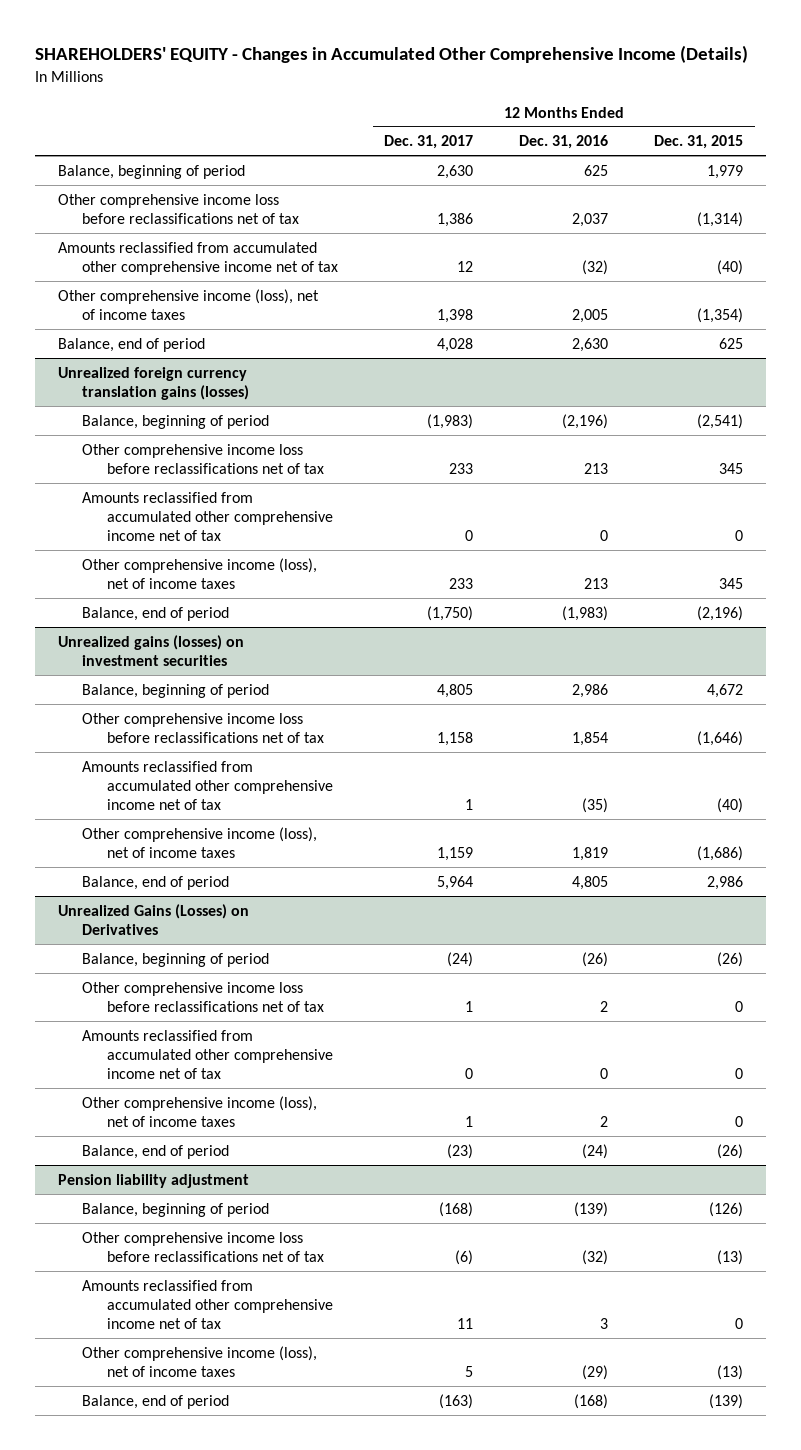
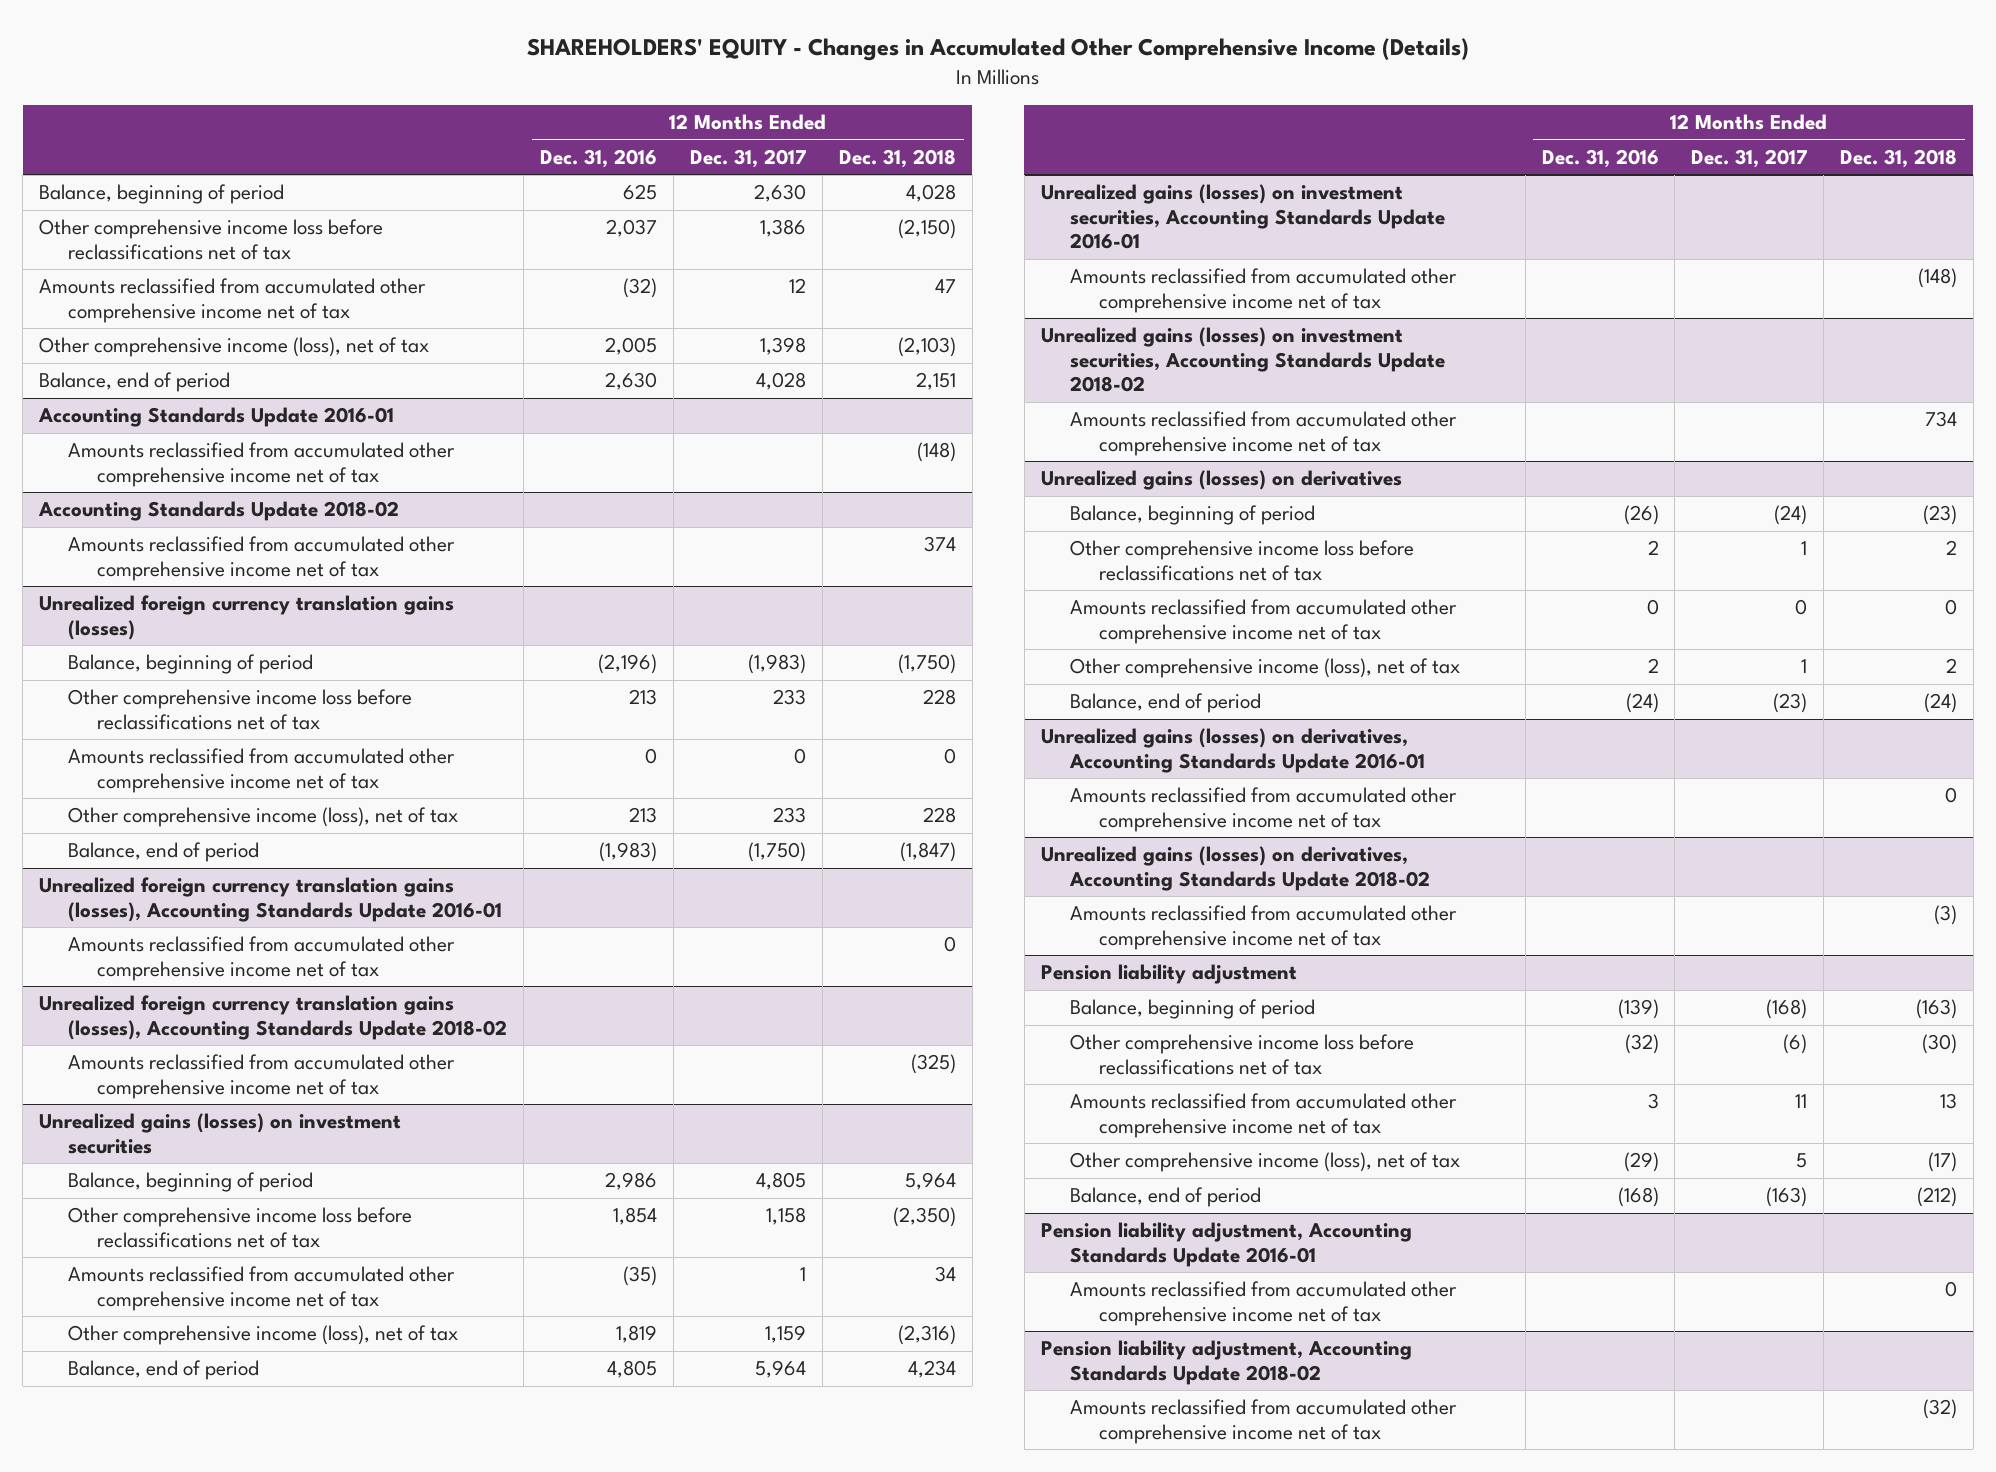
- | 12 Months Ended Dec. 31, 2017 | 12 Months Ended Dec. 31, 2016 | 12 Months Ended Dec. 31, 2015
+ | 12 Months Ended Dec. 31, 2016 | 12 Months Ended Dec. 31, 2017 | 12 Months Ended Dec. 31, 2018
- Other comprehensive income (loss), net of income taxes | 1,398 | 2,005 | (1,354)
+ Other comprehensive income (loss), net of tax | 2,005 | 1,398 | (2,103)
+ Accounting Standards Update 2016-01
+ Amounts reclassified from accumulated other comprehensive income net of tax | | | (148)
+ Accounting Standards Update 2018-02
+ Amounts reclassified from accumulated other comprehensive income net of tax | | | 374
@ Unrealized foreign currency translation gains (losses)
- Other comprehensive income (loss), net of income taxes | 233 | 213 | 345
+ Other comprehensive income (loss), net of tax | 213 | 233 | 228
+ Unrealized foreign currency translation gains (losses), Accounting Standards Update 2016-01
+ Amounts reclassified from accumulated other comprehensive income net of tax | | | 0
+ Unrealized foreign currency translation gains (losses), Accounting Standards Update 2018-02
+ Amounts reclassified from accumulated other comprehensive income net of tax | | | (325)
@ Unrealized gains (losses) on investment securities
- Other comprehensive income (loss), net of income taxes | 1,159 | 1,819 | (1,686)
+ Other comprehensive income (loss), net of tax | 1,819 | 1,159 | (2,316)
- Unrealized Gains (Losses) on Derivatives
+ Unrealized gains (losses) on investment securities, Accounting Standards Update 2016-01
+ Amounts reclassified from accumulated other comprehensive income net of tax | | | (148)
+ Unrealized gains (losses) on investment securities, Accounting Standards Update 2018-02
+ Amounts reclassified from accumulated other comprehensive income net of tax | | | 734
+ Unrealized gains (losses) on derivatives
- Other comprehensive income (loss), net of income taxes | 1 | 2 | 0
+ Other comprehensive income (loss), net of tax | 2 | 1 | 2
+ Unrealized gains (losses) on derivatives, Accounting Standards Update 2016-01
+ Amounts reclassified from accumulated other comprehensive income net of tax | | | 0
+ Unrealized gains (losses) on derivatives, Accounting Standards Update 2018-02
+ Amounts reclassified from accumulated other comprehensive income net of tax | | | (3)
@ Pension liability adjustment
- Other comprehensive income (loss), net of income taxes | 5 | (29) | (13)
+ Other comprehensive income (loss), net of tax | (29) | 5 | (17)
+ Pension liability adjustment, Accounting Standards Update 2016-01
+ Amounts reclassified from accumulated other comprehensive income net of tax | | | 0
+ Pension liability adjustment, Accounting Standards Update 2018-02
+ Amounts reclassified from accumulated other comprehensive income net of tax | | | (32)

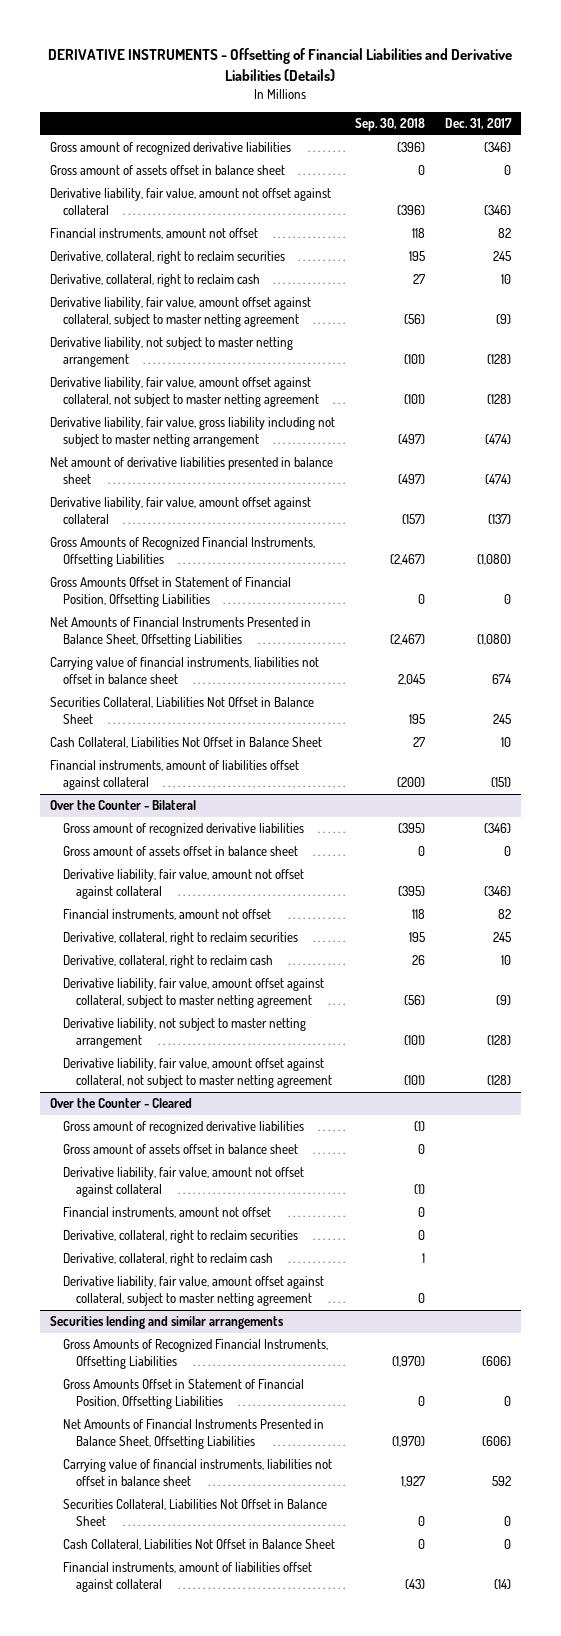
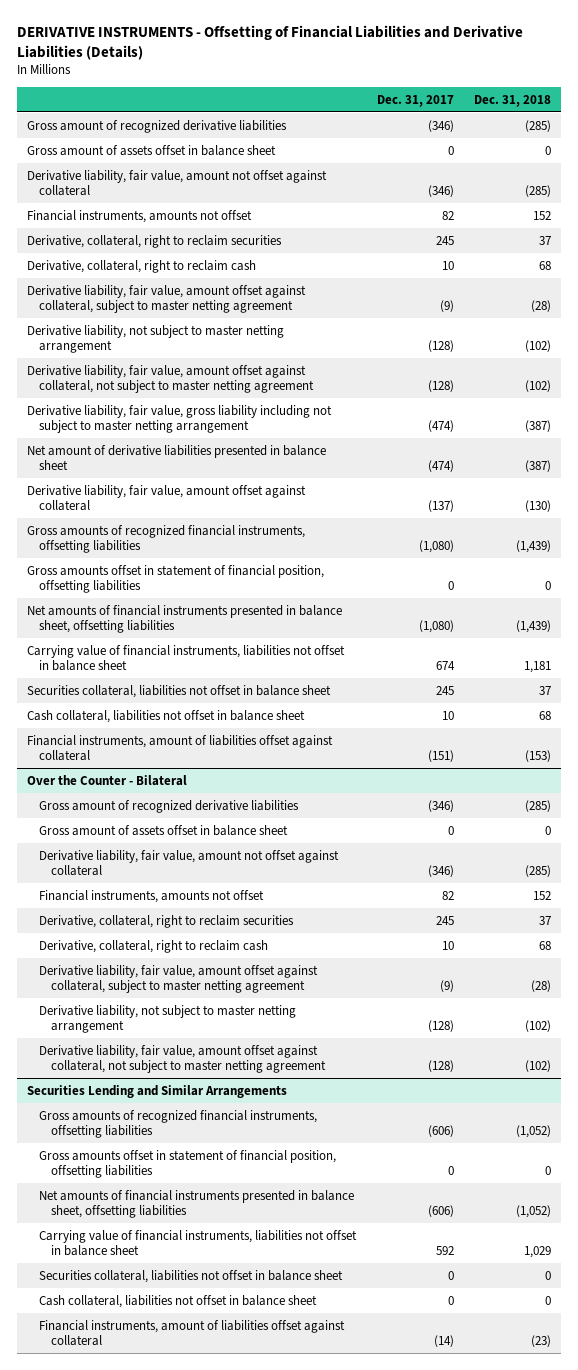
- | Sep. 30, 2018 | Dec. 31, 2017
+ | Dec. 31, 2017 | Dec. 31, 2018
- Financial instruments, amount not offset | 118 | 82
+ Financial instruments, amounts not offset | 82 | 152
- Gross Amounts of Recognized Financial Instruments, Offsetting Liabilities | (2,467) | (1,080)
- Gross Amounts Offset in Statement of Financial Position, Offsetting Liabilities | 0 | 0
- Net Amounts of Financial Instruments Presented in Balance Sheet, Offsetting Liabilities | (2,467) | (1,080)
+ Gross amounts of recognized financial instruments, offsetting liabilities | (1,080) | (1,439)
+ Gross amounts offset in statement of financial position, offsetting liabilities | 0 | 0
+ Net amounts of financial instruments presented in balance sheet, offsetting liabilities | (1,080) | (1,439)
- Securities Collateral, Liabilities Not Offset in Balance Sheet | 195 | 245
- Cash Collateral, Liabilities Not Offset in Balance Sheet | 27 | 10
+ Securities collateral, liabilities not offset in balance sheet | 245 | 37
+ Cash collateral, liabilities not offset in balance sheet | 10 | 68
@ Over the Counter - Bilateral
- Financial instruments, amount not offset | 118 | 82
+ Financial instruments, amounts not offset | 82 | 152
- Over the Counter - Cleared
- Gross amount of recognized derivative liabilities | (1) |
- Gross amount of assets offset in balance sheet | 0 |
- Derivative liability, fair value, amount not offset against collateral | (1) |
- Financial instruments, amount not offset | 0 |
- Derivative, collateral, right to reclaim securities | 0 |
- Derivative, collateral, right to reclaim cash | 1 |
- Derivative liability, fair value, amount offset against collateral, subject to master netting agreement | 0 |
- Securities lending and similar arrangements
- Gross Amounts of Recognized Financial Instruments, Offsetting Liabilities | (1,970) | (606)
- Gross Amounts Offset in Statement of Financial Position, Offsetting Liabilities | 0 | 0
- Net Amounts of Financial Instruments Presented in Balance Sheet, Offsetting Liabilities | (1,970) | (606)
+ Securities Lending and Similar Arrangements
+ Gross amounts of recognized financial instruments, offsetting liabilities | (606) | (1,052)
+ Gross amounts offset in statement of financial position, offsetting liabilities | 0 | 0
+ Net amounts of financial instruments presented in balance sheet, offsetting liabilities | (606) | (1,052)
- Securities Collateral, Liabilities Not Offset in Balance Sheet | 0 | 0
- Cash Collateral, Liabilities Not Offset in Balance Sheet | 0 | 0
+ Securities collateral, liabilities not offset in balance sheet | 0 | 0
+ Cash collateral, liabilities not offset in balance sheet | 0 | 0

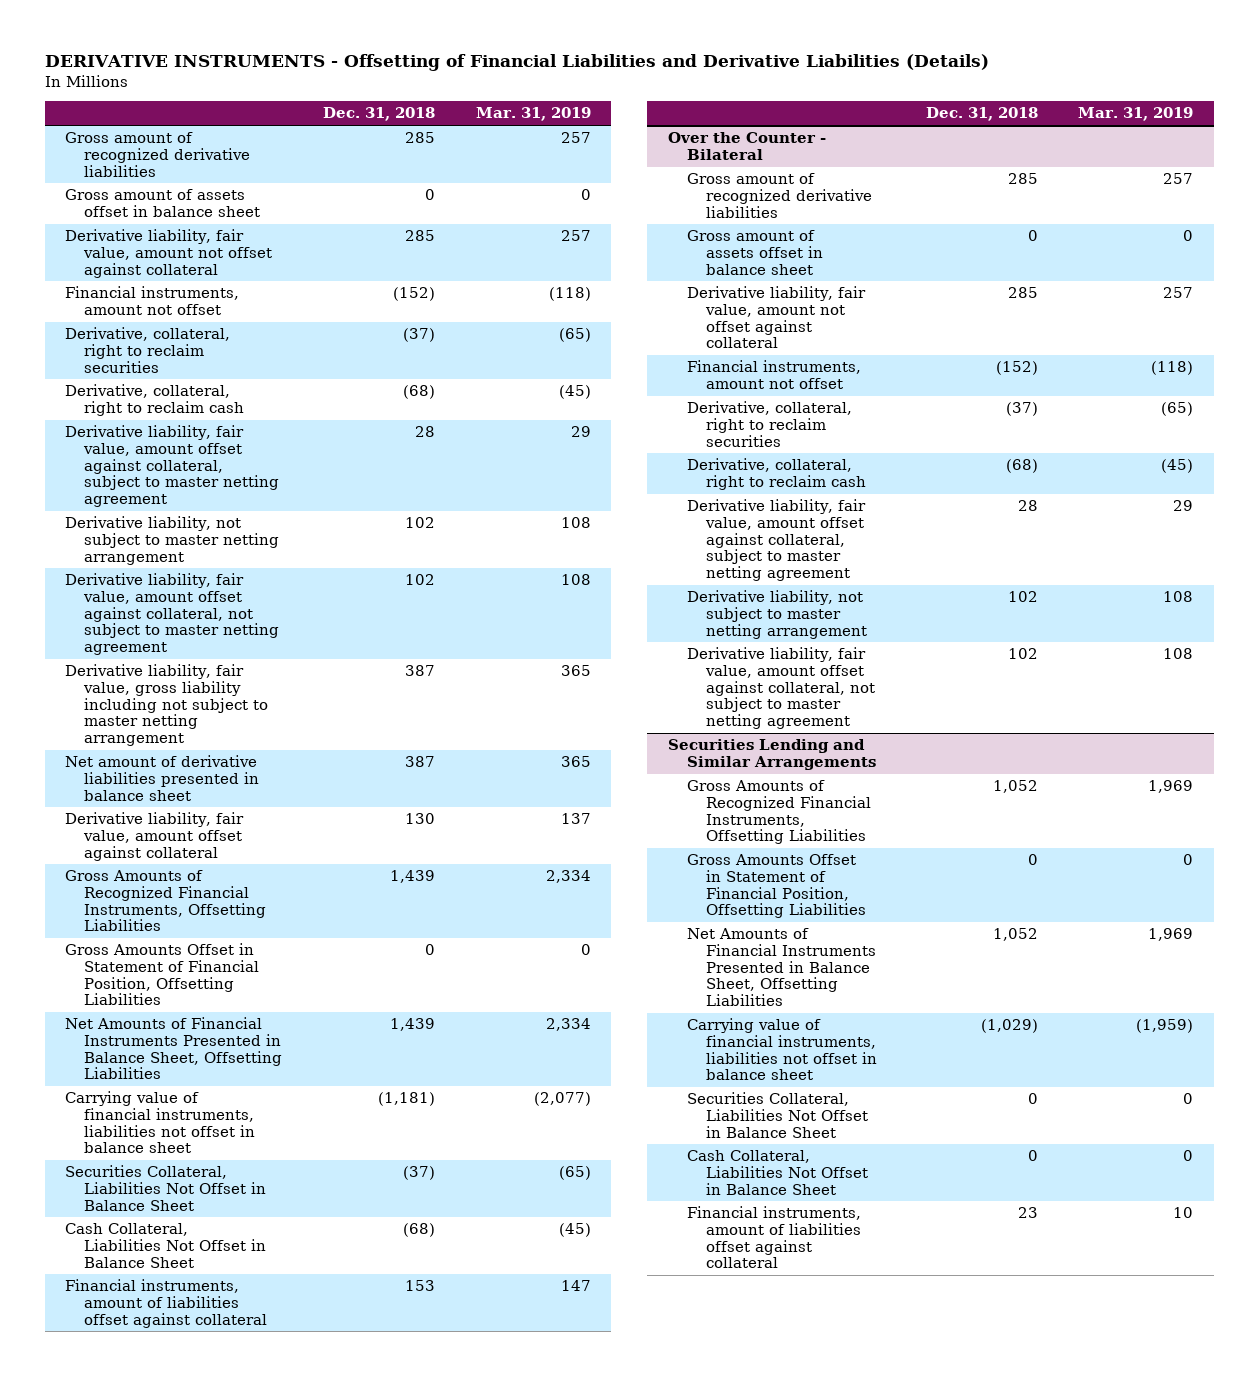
- | Dec. 31, 2017 | Dec. 31, 2018
+ | Dec. 31, 2018 | Mar. 31, 2019
- Gross amount of recognized derivative liabilities | (346) | (285)
+ Gross amount of recognized derivative liabilities | 285 | 257
- Derivative liability, fair value, amount not offset against collateral | (346) | (285)
- Financial instruments, amounts not offset | 82 | 152
- Derivative, collateral, right to reclaim securities | 245 | 37
- Derivative, collateral, right to reclaim cash | 10 | 68
- Derivative liability, fair value, amount offset against collateral, subject to master netting agreement | (9) | (28)
- Derivative liability, not subject to master netting arrangement | (128) | (102)
- Derivative liability, fair value, amount offset against collateral, not subject to master netting agreement | (128) | (102)
- Derivative liability, fair value, gross liability including not subject to master netting arrangement | (474) | (387)
- Net amount of derivative liabilities presented in balance sheet | (474) | (387)
- Derivative liability, fair value, amount offset against collateral | (137) | (130)
- Gross amounts of recognized financial instruments, offsetting liabilities | (1,080) | (1,439)
- Gross amounts offset in statement of financial position, offsetting liabilities | 0 | 0
- Net amounts of financial instruments presented in balance sheet, offsetting liabilities | (1,080) | (1,439)
- Carrying value of financial instruments, liabilities not offset in balance sheet | 674 | 1,181
- Securities collateral, liabilities not offset in balance sheet | 245 | 37
- Cash collateral, liabilities not offset in balance sheet | 10 | 68
- Financial instruments, amount of liabilities offset against collateral | (151) | (153)
+ Derivative liability, fair value, amount not offset against collateral | 285 | 257
+ Financial instruments, amount not offset | (152) | (118)
+ Derivative, collateral, right to reclaim securities | (37) | (65)
+ Derivative, collateral, right to reclaim cash | (68) | (45)
+ Derivative liability, fair value, amount offset against collateral, subject to master netting agreement | 28 | 29
+ Derivative liability, not subject to master netting arrangement | 102 | 108
+ Derivative liability, fair value, amount offset against collateral, not subject to master netting agreement | 102 | 108
+ Derivative liability, fair value, gross liability including not subject to master netting arrangement | 387 | 365
+ Net amount of derivative liabilities presented in balance sheet | 387 | 365
+ Derivative liability, fair value, amount offset against collateral | 130 | 137
+ Gross Amounts of Recognized Financial Instruments, Offsetting Liabilities | 1,439 | 2,334
+ Gross Amounts Offset in Statement of Financial Position, Offsetting Liabilities | 0 | 0
+ Net Amounts of Financial Instruments Presented in Balance Sheet, Offsetting Liabilities | 1,439 | 2,334
+ Carrying value of financial instruments, liabilities not offset in balance sheet | (1,181) | (2,077)
+ Securities Collateral, Liabilities Not Offset in Balance Sheet | (37) | (65)
+ Cash Collateral, Liabilities Not Offset in Balance Sheet | (68) | (45)
+ Financial instruments, amount of liabilities offset against collateral | 153 | 147
@ Over the Counter - Bilateral
- Gross amount of recognized derivative liabilities | (346) | (285)
+ Gross amount of recognized derivative liabilities | 285 | 257
- Derivative liability, fair value, amount not offset against collateral | (346) | (285)
- Financial instruments, amounts not offset | 82 | 152
- Derivative, collateral, right to reclaim securities | 245 | 37
- Derivative, collateral, right to reclaim cash | 10 | 68
- Derivative liability, fair value, amount offset against collateral, subject to master netting agreement | (9) | (28)
- Derivative liability, not subject to master netting arrangement | (128) | (102)
- Derivative liability, fair value, amount offset against collateral, not subject to master netting agreement | (128) | (102)
+ Derivative liability, fair value, amount not offset against collateral | 285 | 257
+ Financial instruments, amount not offset | (152) | (118)
+ Derivative, collateral, right to reclaim securities | (37) | (65)
+ Derivative, collateral, right to reclaim cash | (68) | (45)
+ Derivative liability, fair value, amount offset against collateral, subject to master netting agreement | 28 | 29
+ Derivative liability, not subject to master netting arrangement | 102 | 108
+ Derivative liability, fair value, amount offset against collateral, not subject to master netting agreement | 102 | 108
@ Securities Lending and Similar Arrangements
- Gross amounts of recognized financial instruments, offsetting liabilities | (606) | (1,052)
- Gross amounts offset in statement of financial position, offsetting liabilities | 0 | 0
- Net amounts of financial instruments presented in balance sheet, offsetting liabilities | (606) | (1,052)
- Carrying value of financial instruments, liabilities not offset in balance sheet | 592 | 1,029
- Securities collateral, liabilities not offset in balance sheet | 0 | 0
- Cash collateral, liabilities not offset in balance sheet | 0 | 0
- Financial instruments, amount of liabilities offset against collateral | (14) | (23)
+ Gross Amounts of Recognized Financial Instruments, Offsetting Liabilities | 1,052 | 1,969
+ Gross Amounts Offset in Statement of Financial Position, Offsetting Liabilities | 0 | 0
+ Net Amounts of Financial Instruments Presented in Balance Sheet, Offsetting Liabilities | 1,052 | 1,969
+ Carrying value of financial instruments, liabilities not offset in balance sheet | (1,029) | (1,959)
+ Securities Collateral, Liabilities Not Offset in Balance Sheet | 0 | 0
+ Cash Collateral, Liabilities Not Offset in Balance Sheet | 0 | 0
+ Financial instruments, amount of liabilities offset against collateral | 23 | 10

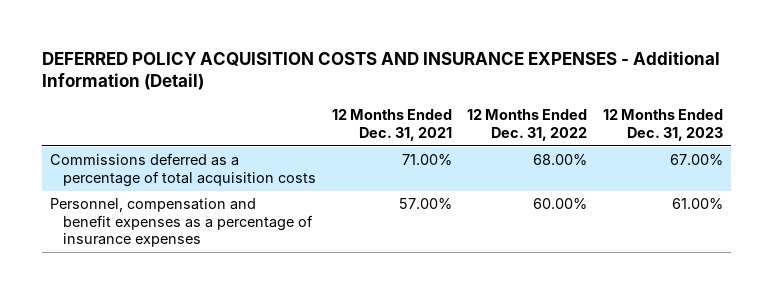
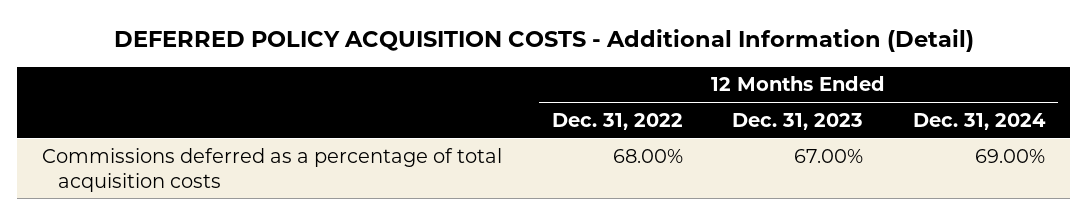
- DEFERRED POLICY ACQUISITION COSTS AND INSURANCE EXPENSES - Additional Information (Detail)
+ DEFERRED POLICY ACQUISITION COSTS - Additional Information (Detail)
- | 12 Months Ended Dec. 31, 2021 | 12 Months Ended Dec. 31, 2022 | 12 Months Ended Dec. 31, 2023
+ | 12 Months Ended Dec. 31, 2022 | 12 Months Ended Dec. 31, 2023 | 12 Months Ended Dec. 31, 2024
- Personnel, compensation and benefit expenses as a percentage of insurance expenses | 57.00% | 60.00% | 61.00%

